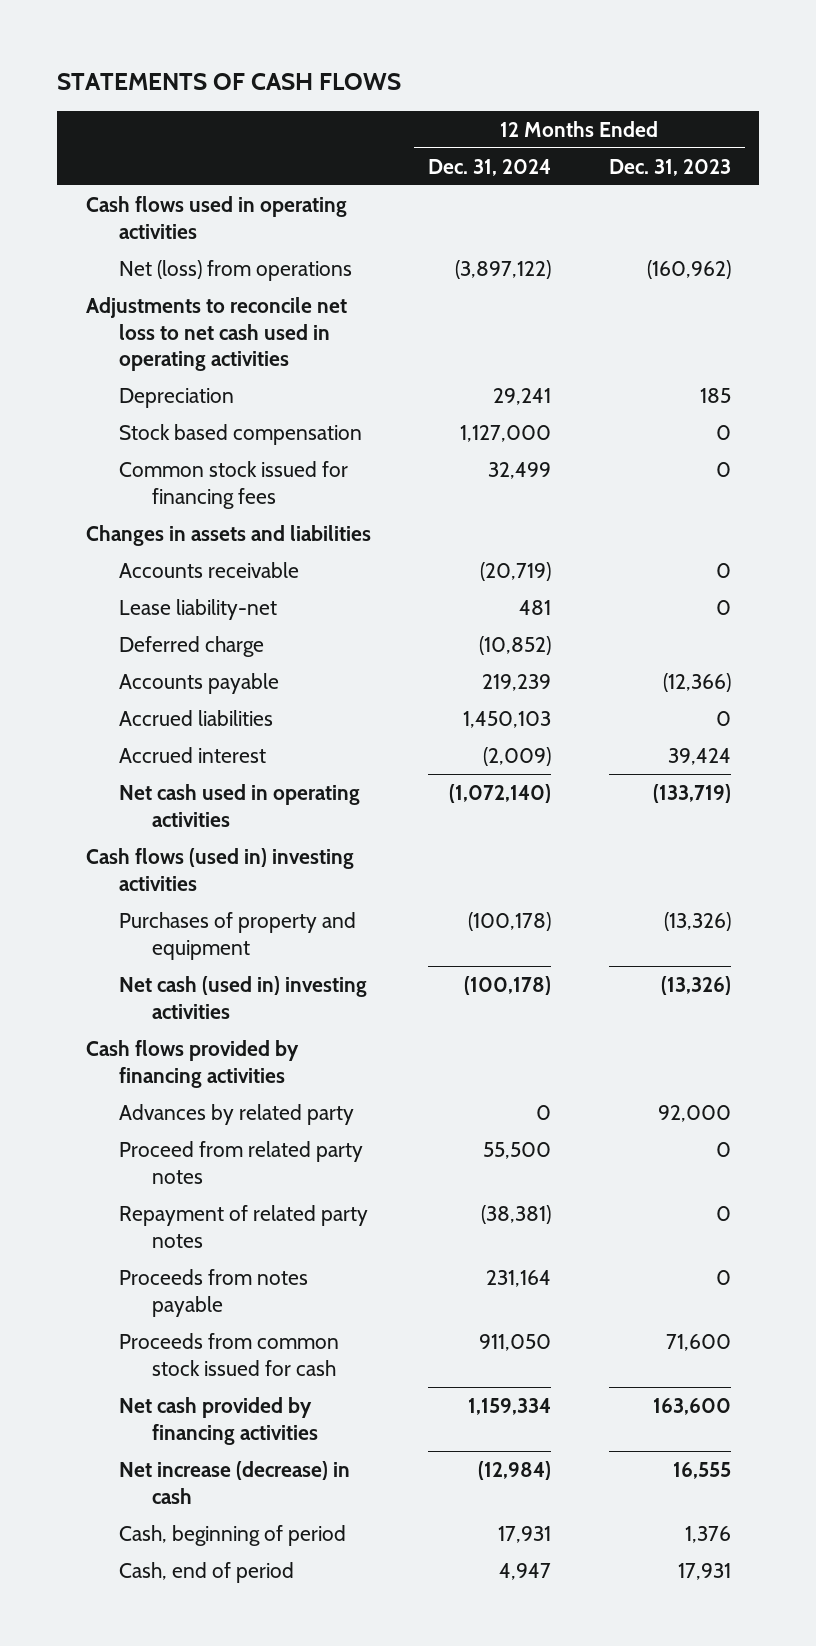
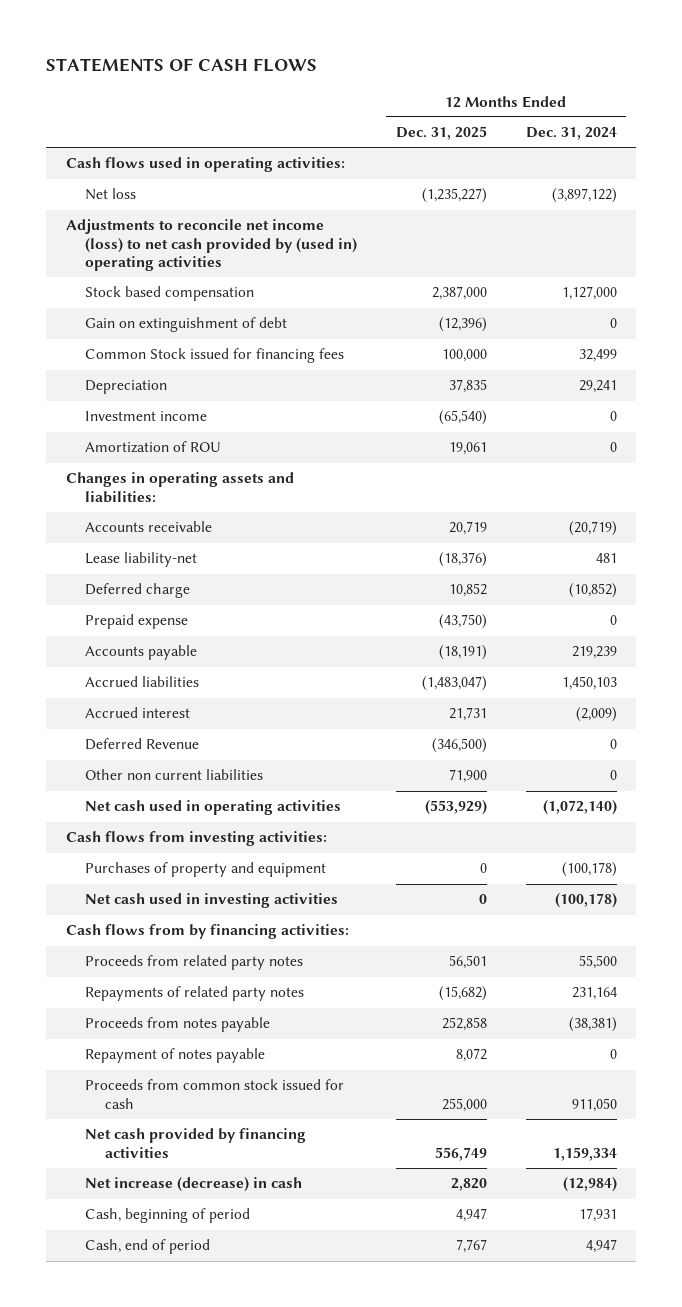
- | 12 Months Ended Dec. 31, 2024 | 12 Months Ended Dec. 31, 2023
+ | 12 Months Ended Dec. 31, 2025 | 12 Months Ended Dec. 31, 2024
- Cash flows used in operating activities
- Net (loss) from operations | (3,897,122) | (160,962)
- Adjustments to reconcile net loss to net cash used in operating activities
+ Cash flows used in operating activities:
+ Net loss | (1,235,227) | (3,897,122)
+ Adjustments to reconcile net income (loss) to net cash provided by (used in) operating activities
- Common stock issued for financing fees | 32,499 | 0
- Changes in assets and liabilities
+ Gain on extinguishment of debt | (12,396) | 0
+ Common Stock issued for financing fees | 100,000 | 32,499
moved down: Depreciation | 37,835 | 29,241
+ Investment income | (65,540) | 0
+ Amortization of ROU | 19,061 | 0
+ Changes in operating assets and liabilities:
+ Prepaid expense | (43,750) | 0
+ Deferred Revenue | (346,500) | 0
+ Other non current liabilities | 71,900 | 0
- Cash flows (used in) investing activities
+ Cash flows from investing activities:
- Net cash (used in) investing activities | (100,178) | (13,326)
- Cash flows provided by financing activities
- Advances by related party | 0 | 92,000
- Proceed from related party notes | 55,500 | 0
- Repayment of related party notes | (38,381) | 0
- Proceeds from notes payable | 231,164 | 0
+ Net cash used in investing activities | 0 | (100,178)
+ Cash flows from by financing activities:
+ Proceeds from related party notes | 56,501 | 55,500
+ Repayments of related party notes | (15,682) | 231,164
+ Proceeds from notes payable | 252,858 | (38,381)
+ Repayment of notes payable | 8,072 | 0

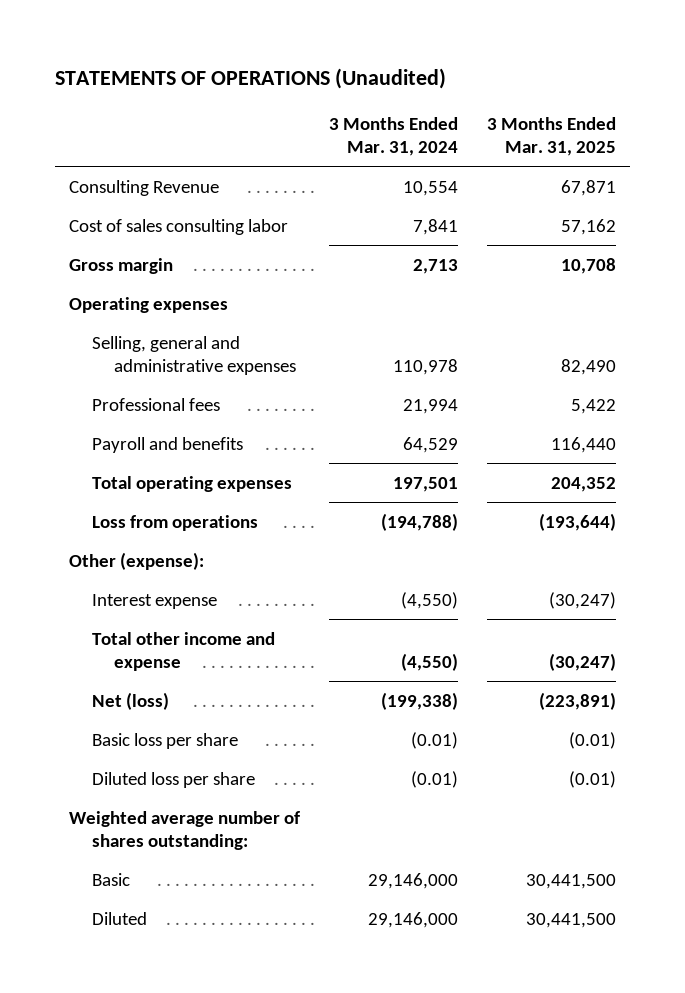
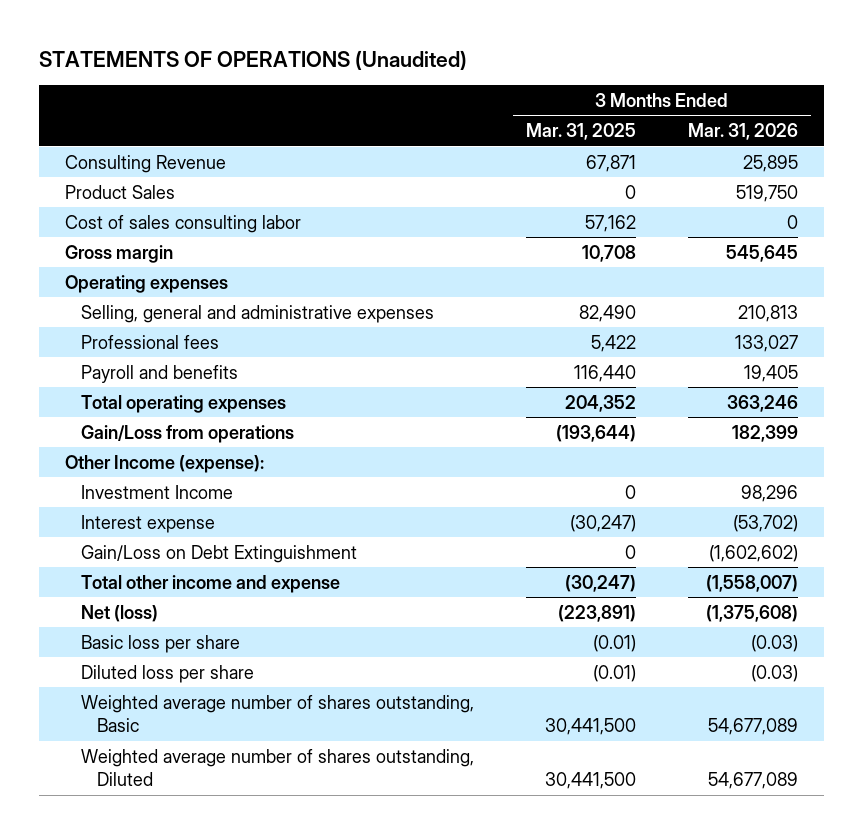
- | 3 Months Ended Mar. 31, 2024 | 3 Months Ended Mar. 31, 2025
+ | 3 Months Ended Mar. 31, 2025 | 3 Months Ended Mar. 31, 2026
+ Product Sales | 0 | 519,750
- Loss from operations | (194,788) | (193,644)
- Other (expense):
+ Gain/Loss from operations | (193,644) | 182,399
+ Other Income (expense):
+ Investment Income | 0 | 98,296
+ Gain/Loss on Debt Extinguishment | 0 | (1,602,602)
- Weighted average number of shares outstanding:
- Basic | 29,146,000 | 30,441,500
- Diluted | 29,146,000 | 30,441,500
+ Weighted average number of shares outstanding, Basic | 30,441,500 | 54,677,089
+ Weighted average number of shares outstanding, Diluted | 30,441,500 | 54,677,089

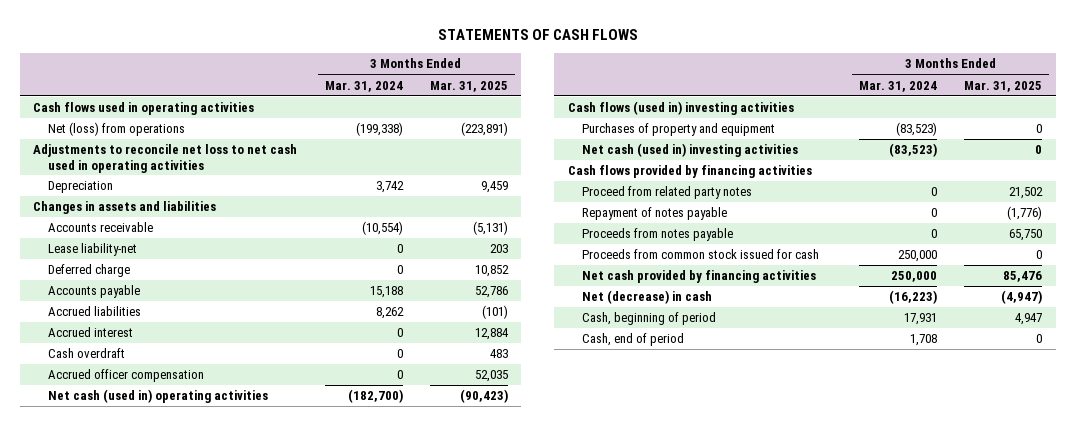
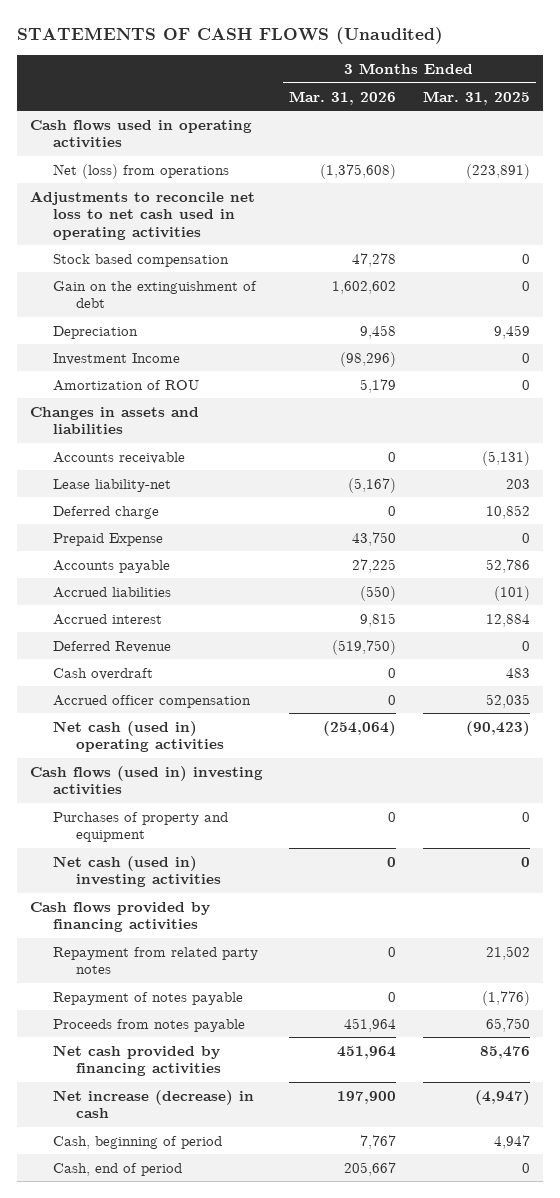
- STATEMENTS OF CASH FLOWS
+ STATEMENTS OF CASH FLOWS (Unaudited)
- | 3 Months Ended Mar. 31, 2024 | 3 Months Ended Mar. 31, 2025
+ | 3 Months Ended Mar. 31, 2026 | 3 Months Ended Mar. 31, 2025
+ Stock based compensation | 47,278 | 0
+ Gain on the extinguishment of debt | 1,602,602 | 0
+ Investment Income | (98,296) | 0
+ Amortization of ROU | 5,179 | 0
+ Prepaid Expense | 43,750 | 0
+ Deferred Revenue | (519,750) | 0
- Proceed from related party notes | 0 | 21,502
+ Repayment from related party notes | 0 | 21,502
- Proceeds from common stock issued for cash | 250,000 | 0
- Net (decrease) in cash | (16,223) | (4,947)
+ Net increase (decrease) in cash | 197,900 | (4,947)

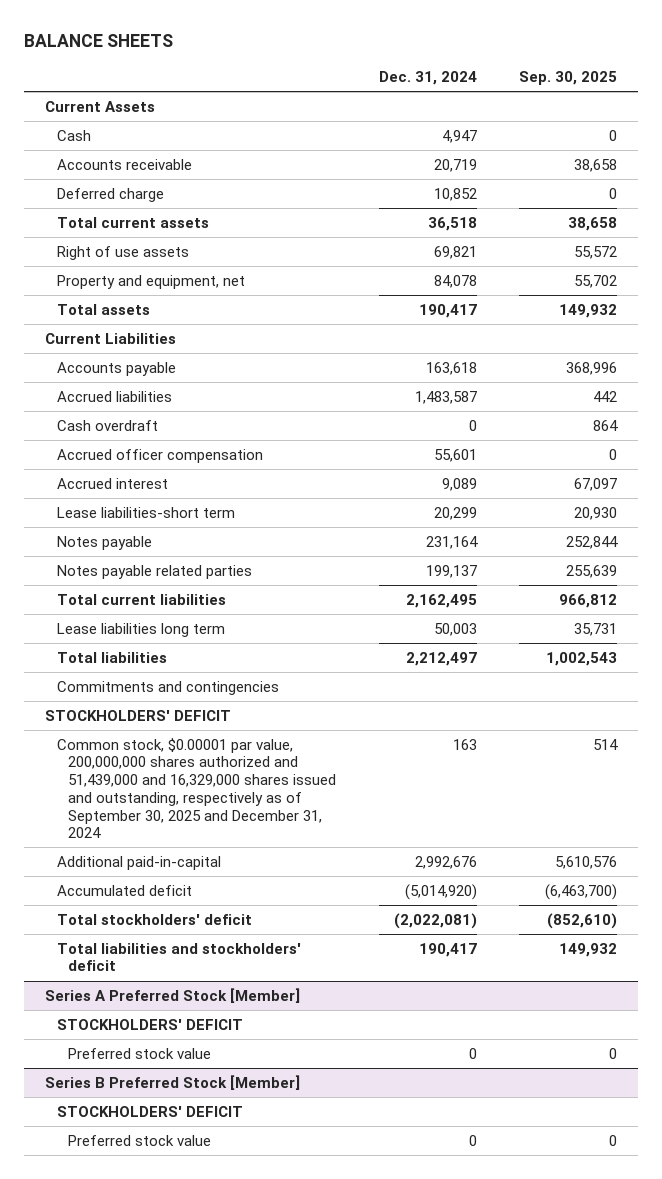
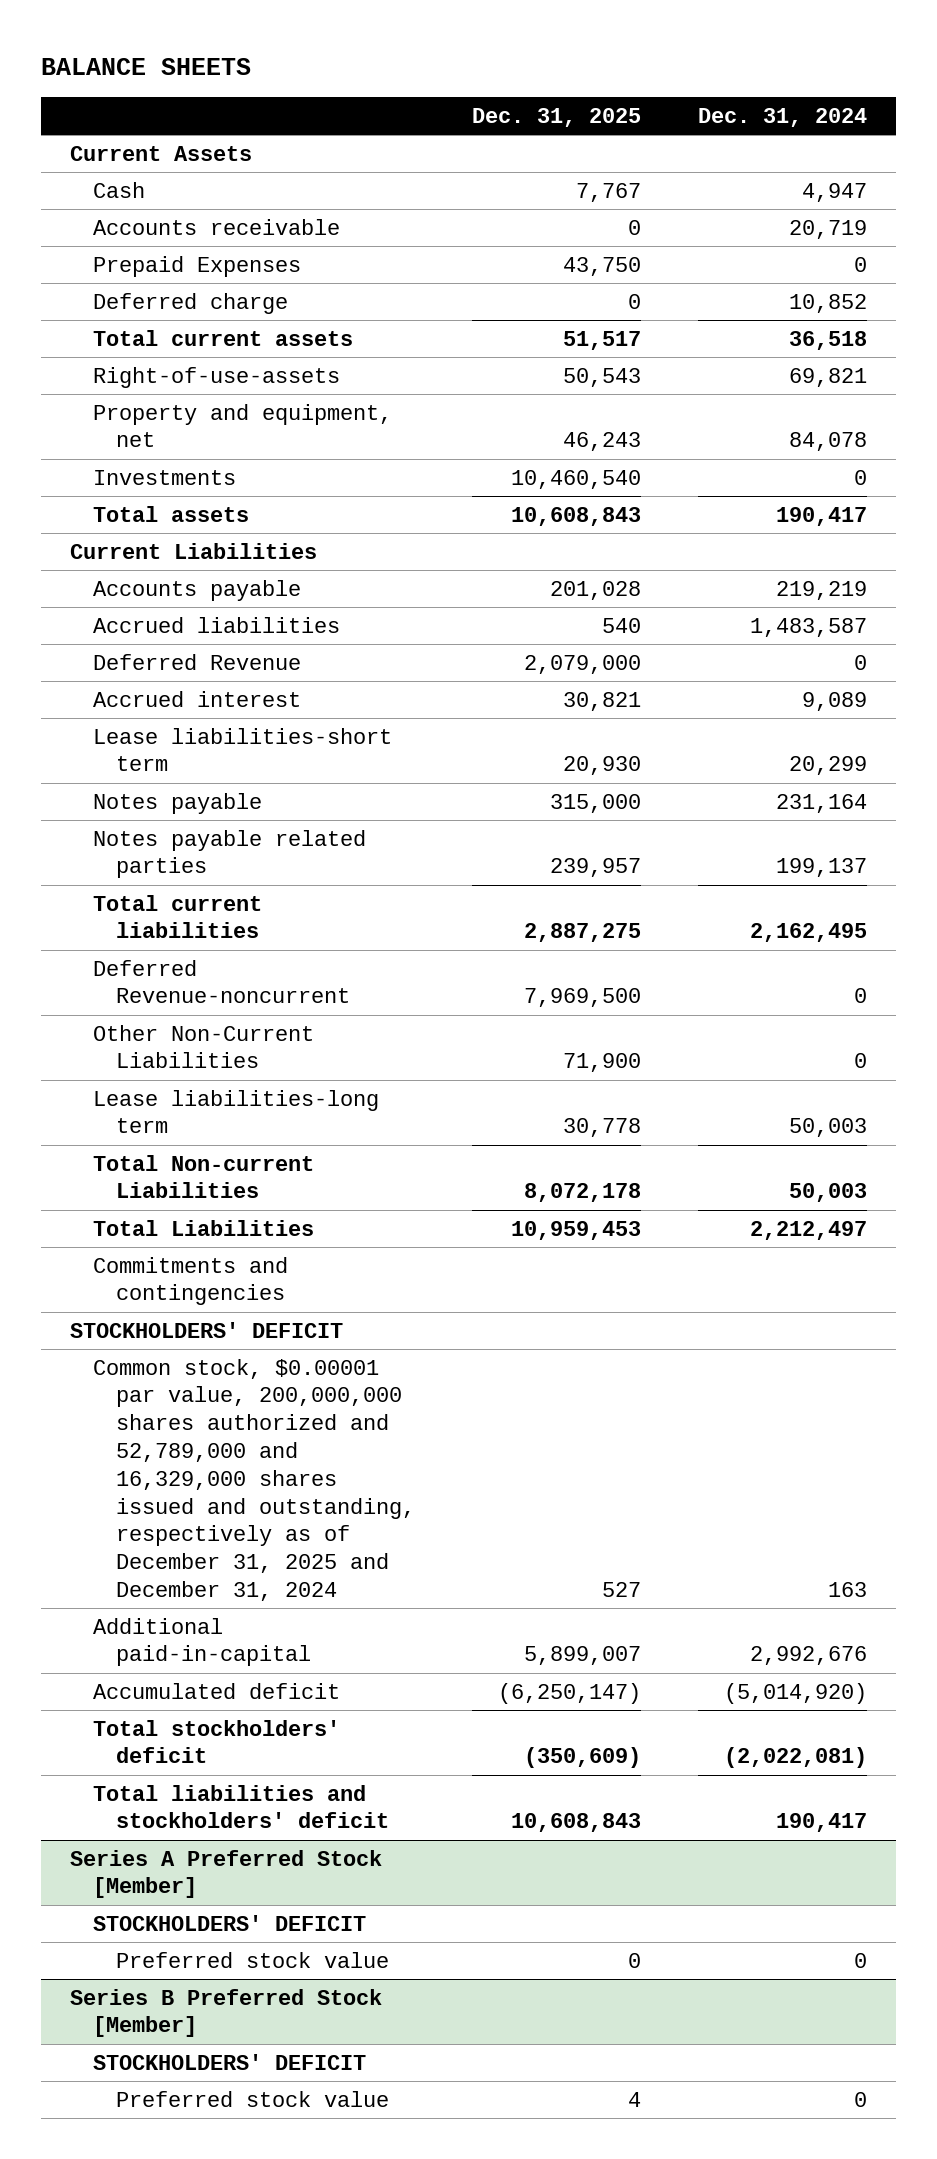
- | Dec. 31, 2024 | Sep. 30, 2025
+ | Dec. 31, 2025 | Dec. 31, 2024
+ Prepaid Expenses | 43,750 | 0
- Right of use assets | 69,821 | 55,572
+ Right-of-use-assets | 50,543 | 69,821
+ Investments | 10,460,540 | 0
- Accounts payable | 163,618 | 368,996
+ Accounts payable | 201,028 | 219,219
- Cash overdraft | 0 | 864
- Accrued officer compensation | 55,601 | 0
+ Deferred Revenue | 2,079,000 | 0
- Lease liabilities long term | 50,003 | 35,731
- Total liabilities | 2,212,497 | 1,002,543
+ Deferred Revenue-noncurrent | 7,969,500 | 0
+ Other Non-Current Liabilities | 71,900 | 0
+ Lease liabilities-long term | 30,778 | 50,003
+ Total Non-current Liabilities | 8,072,178 | 50,003
+ Total Liabilities | 10,959,453 | 2,212,497
- Common stock, $0.00001 par value, 200,000,000 shares authorized and 51,439,000 and 16,329,000 shares issued and outstanding, respectively as of September 30, 2025 and December 31, 2024 | 163 | 514
+ Common stock, $0.00001 par value, 200,000,000 shares authorized and 52,789,000 and 16,329,000 shares issued and outstanding, respectively as of December 31, 2025 and December 31, 2024 | 527 | 163

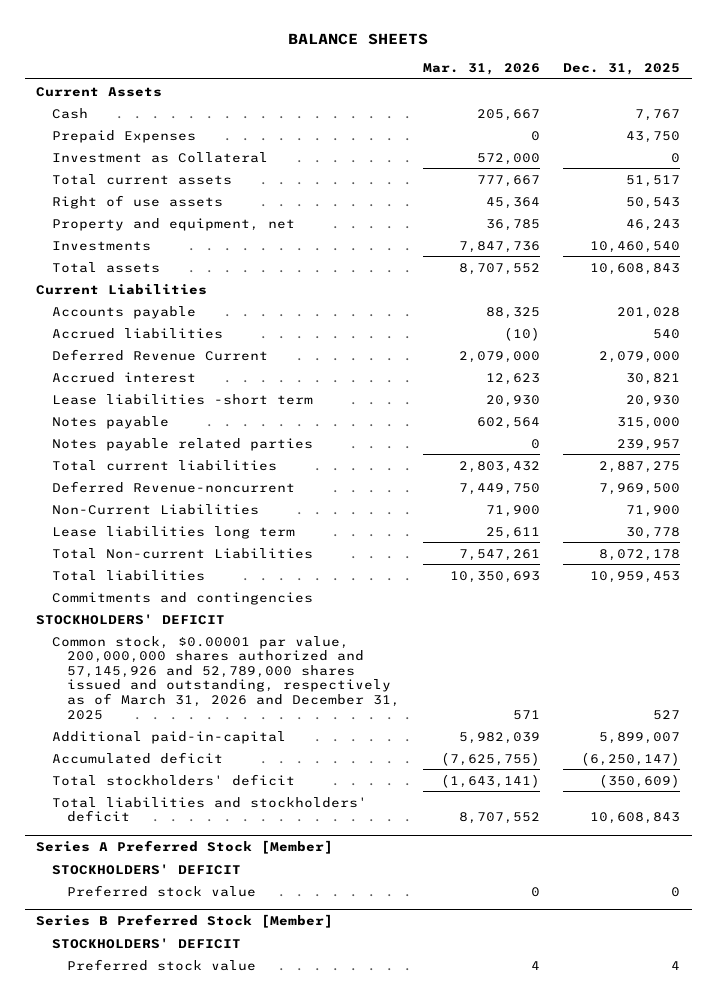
- | Dec. 31, 2025 | Dec. 31, 2024
+ | Mar. 31, 2026 | Dec. 31, 2025
- Accounts receivable | 0 | 20,719
- Deferred charge | 0 | 10,852
+ Investment as Collateral | 572,000 | 0
- Right-of-use-assets | 50,543 | 69,821
+ Right of use assets | 45,364 | 50,543
- Deferred Revenue | 2,079,000 | 0
+ Deferred Revenue Current | 2,079,000 | 2,079,000
- Lease liabilities-short term | 20,930 | 20,299
+ Lease liabilities -short term | 20,930 | 20,930
- Other Non-Current Liabilities | 71,900 | 0
- Lease liabilities-long term | 30,778 | 50,003
+ Non-Current Liabilities | 71,900 | 71,900
+ Lease liabilities long term | 25,611 | 30,778
- Total Liabilities | 10,959,453 | 2,212,497
+ Total liabilities | 10,350,693 | 10,959,453
- Common stock, $0.00001 par value, 200,000,000 shares authorized and 52,789,000 and 16,329,000 shares issued and outstanding, respectively as of December 31, 2025 and December 31, 2024 | 527 | 163
+ Common stock, $0.00001 par value, 200,000,000 shares authorized and 57,145,926 and 52,789,000 shares issued and outstanding, respectively as of March 31, 2026 and December 31, 2025 | 571 | 527

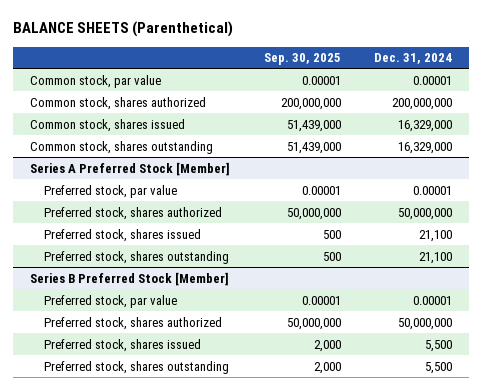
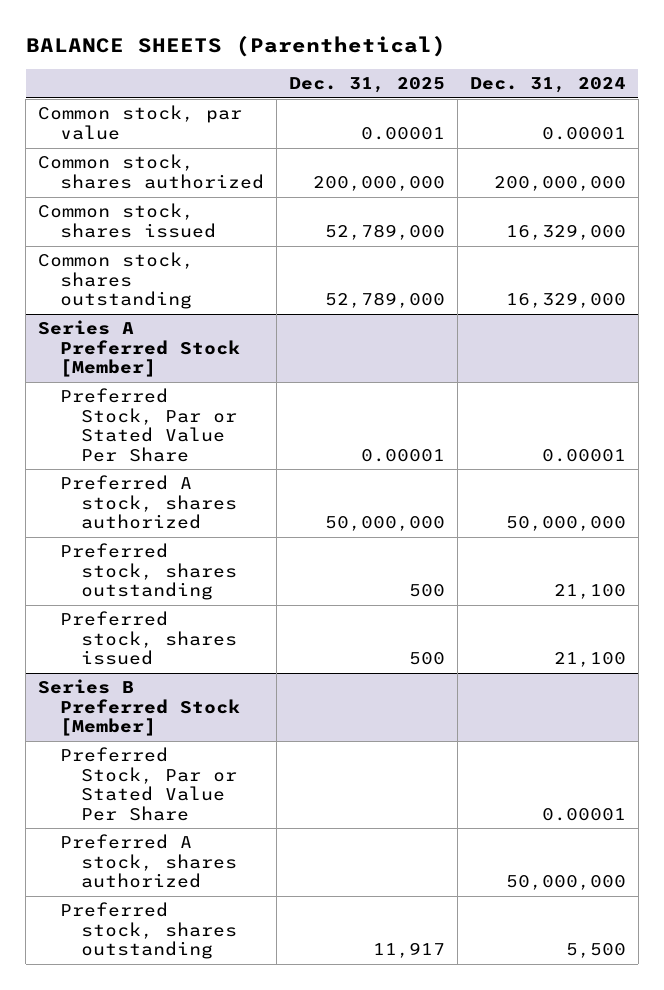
- | Sep. 30, 2025 | Dec. 31, 2024
+ | Dec. 31, 2025 | Dec. 31, 2024
@ Series A Preferred Stock [Member]
- Preferred stock, par value | 0.00001 | 0.00001
- Preferred stock, shares authorized | 50,000,000 | 50,000,000
+ Preferred Stock, Par or Stated Value Per Share | 0.00001 | 0.00001
+ Preferred A stock, shares authorized | 50,000,000 | 50,000,000
moved down: Preferred stock, shares issued | 500 | 21,100
@ Series B Preferred Stock [Member]
- Preferred stock, par value | 0.00001 | 0.00001
- Preferred stock, shares authorized | 50,000,000 | 50,000,000
- Preferred stock, shares issued | 2,000 | 5,500
+ Preferred Stock, Par or Stated Value Per Share | | 0.00001
+ Preferred A stock, shares authorized | | 50,000,000

